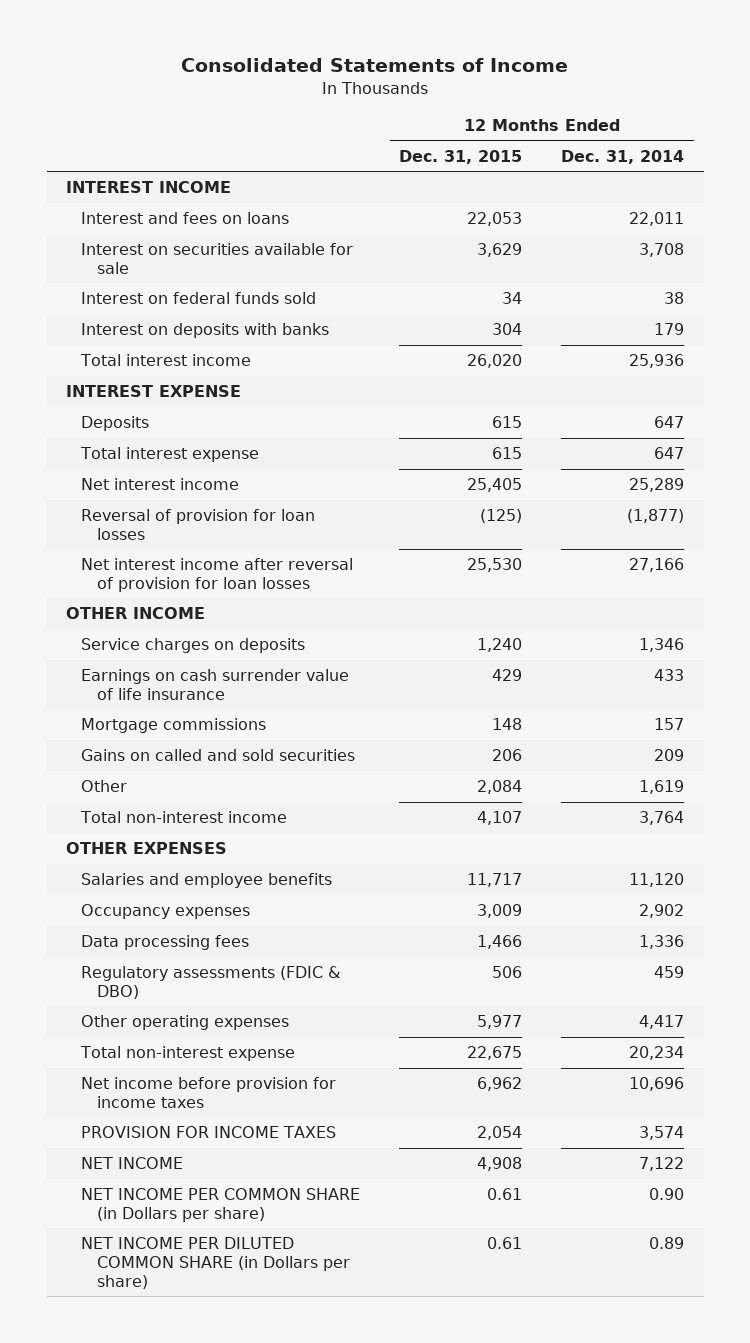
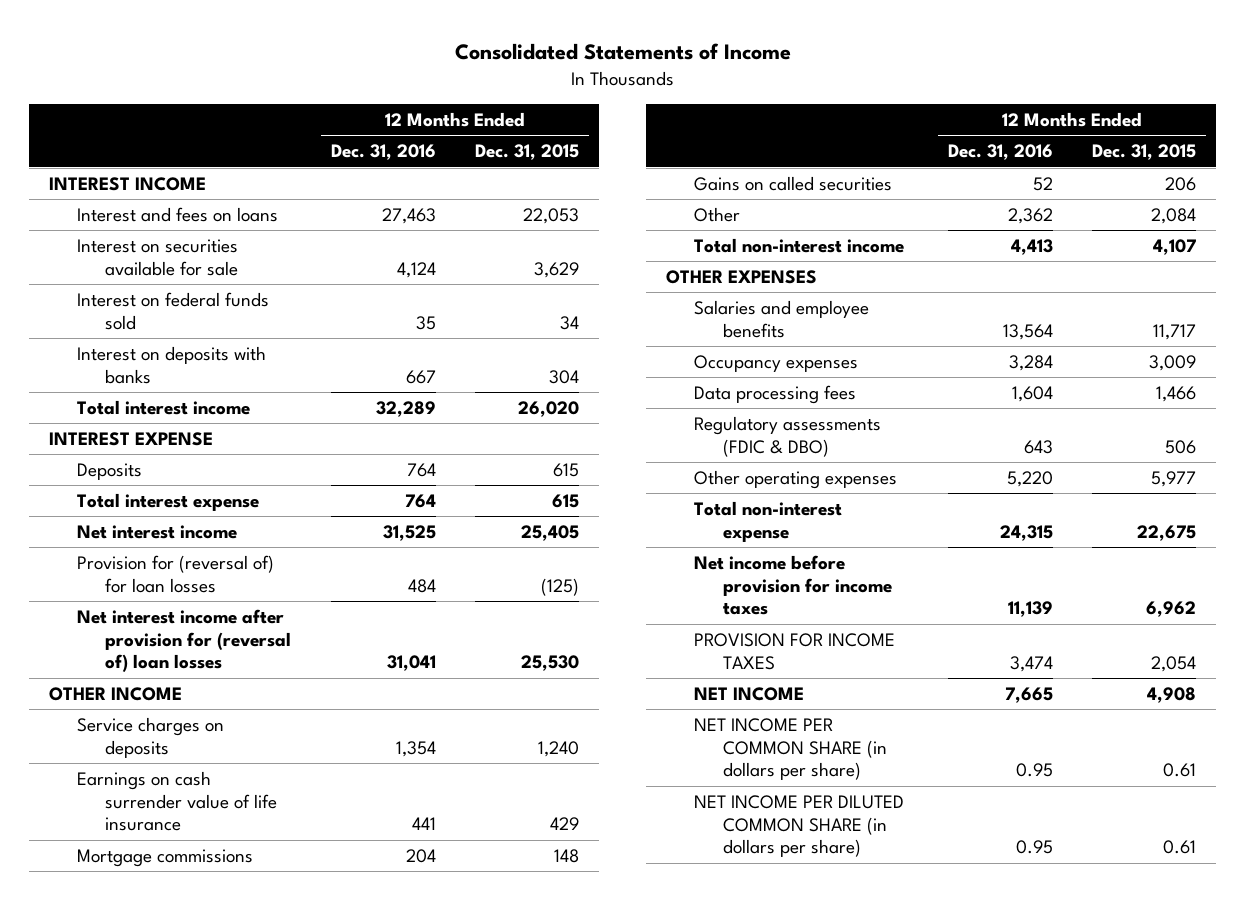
- | 12 Months Ended Dec. 31, 2015 | 12 Months Ended Dec. 31, 2014
+ | 12 Months Ended Dec. 31, 2016 | 12 Months Ended Dec. 31, 2015
- Reversal of provision for loan losses | (125) | (1,877)
- Net interest income after reversal of provision for loan losses | 25,530 | 27,166
+ Provision for (reversal of) for loan losses | 484 | (125)
+ Net interest income after provision for (reversal of) loan losses | 31,041 | 25,530
- Gains on called and sold securities | 206 | 209
+ Gains on called securities | 52 | 206
- NET INCOME PER COMMON SHARE (in Dollars per share) | 0.61 | 0.90
- NET INCOME PER DILUTED COMMON SHARE (in Dollars per share) | 0.61 | 0.89
+ NET INCOME PER COMMON SHARE (in dollars per share) | 0.95 | 0.61
+ NET INCOME PER DILUTED COMMON SHARE (in dollars per share) | 0.95 | 0.61

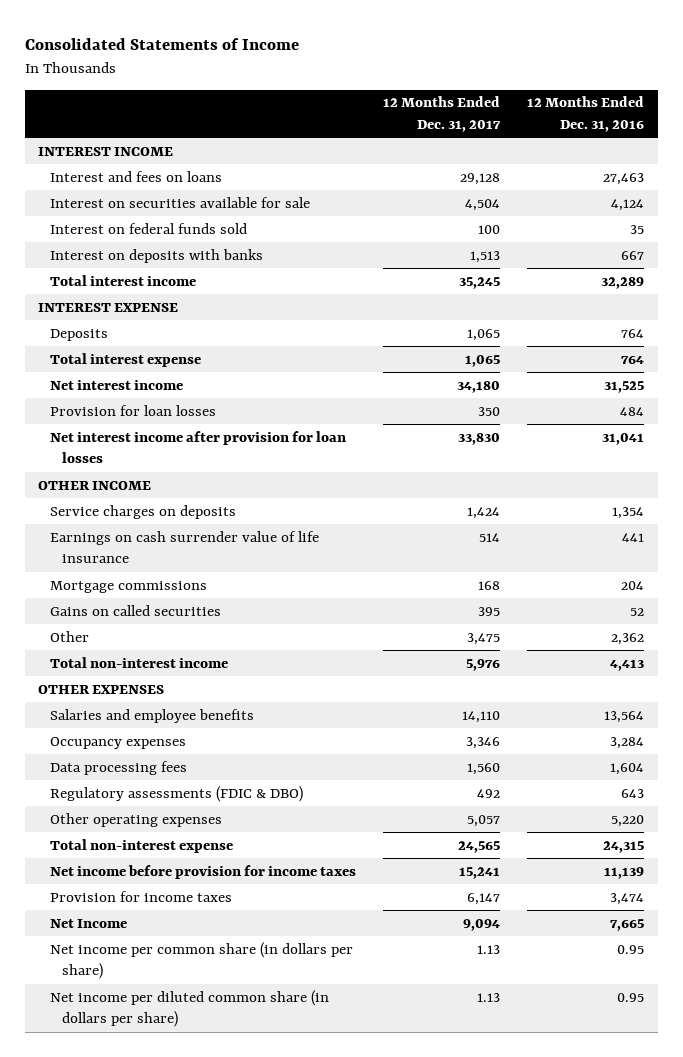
- | 12 Months Ended Dec. 31, 2016 | 12 Months Ended Dec. 31, 2015
+ | 12 Months Ended Dec. 31, 2017 | 12 Months Ended Dec. 31, 2016
- Provision for (reversal of) for loan losses | 484 | (125)
- Net interest income after provision for (reversal of) loan losses | 31,041 | 25,530
+ Provision for loan losses | 350 | 484
+ Net interest income after provision for loan losses | 33,830 | 31,041
- PROVISION FOR INCOME TAXES | 3,474 | 2,054
- NET INCOME | 7,665 | 4,908
- NET INCOME PER COMMON SHARE (in dollars per share) | 0.95 | 0.61
- NET INCOME PER DILUTED COMMON SHARE (in dollars per share) | 0.95 | 0.61
+ Provision for income taxes | 6,147 | 3,474
+ Net Income | 9,094 | 7,665
+ Net income per common share (in dollars per share) | 1.13 | 0.95
+ Net income per diluted common share (in dollars per share) | 1.13 | 0.95

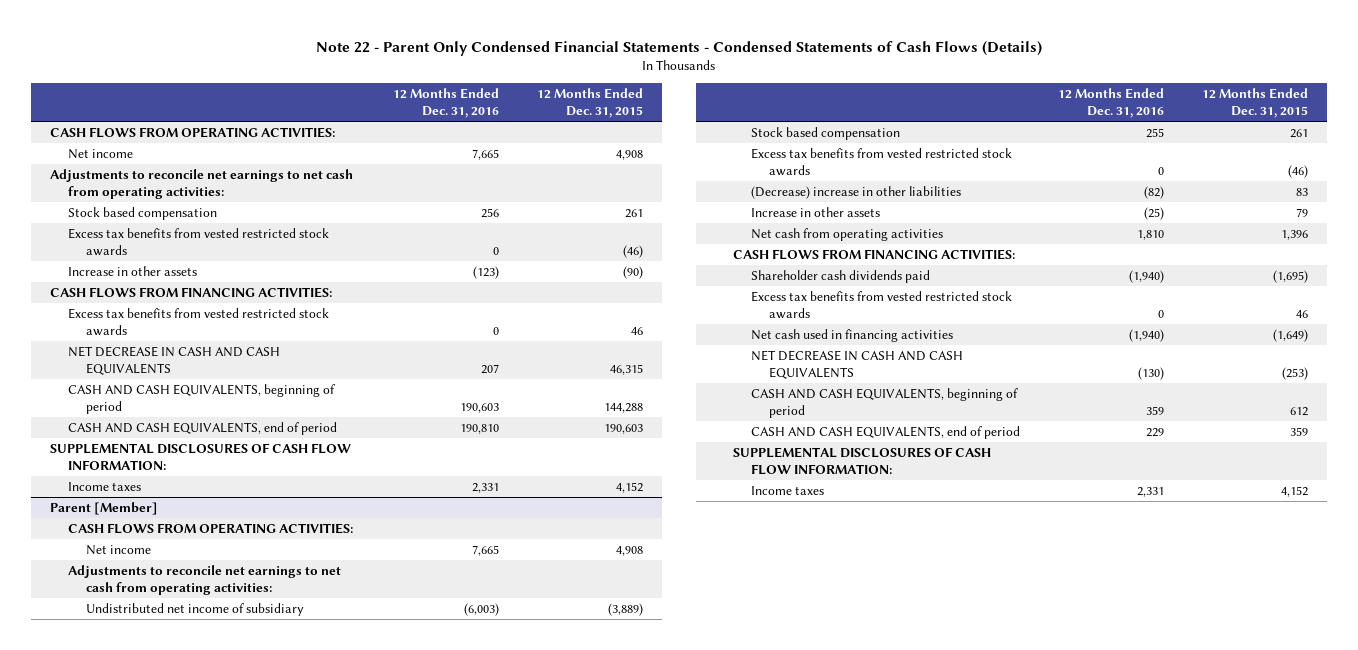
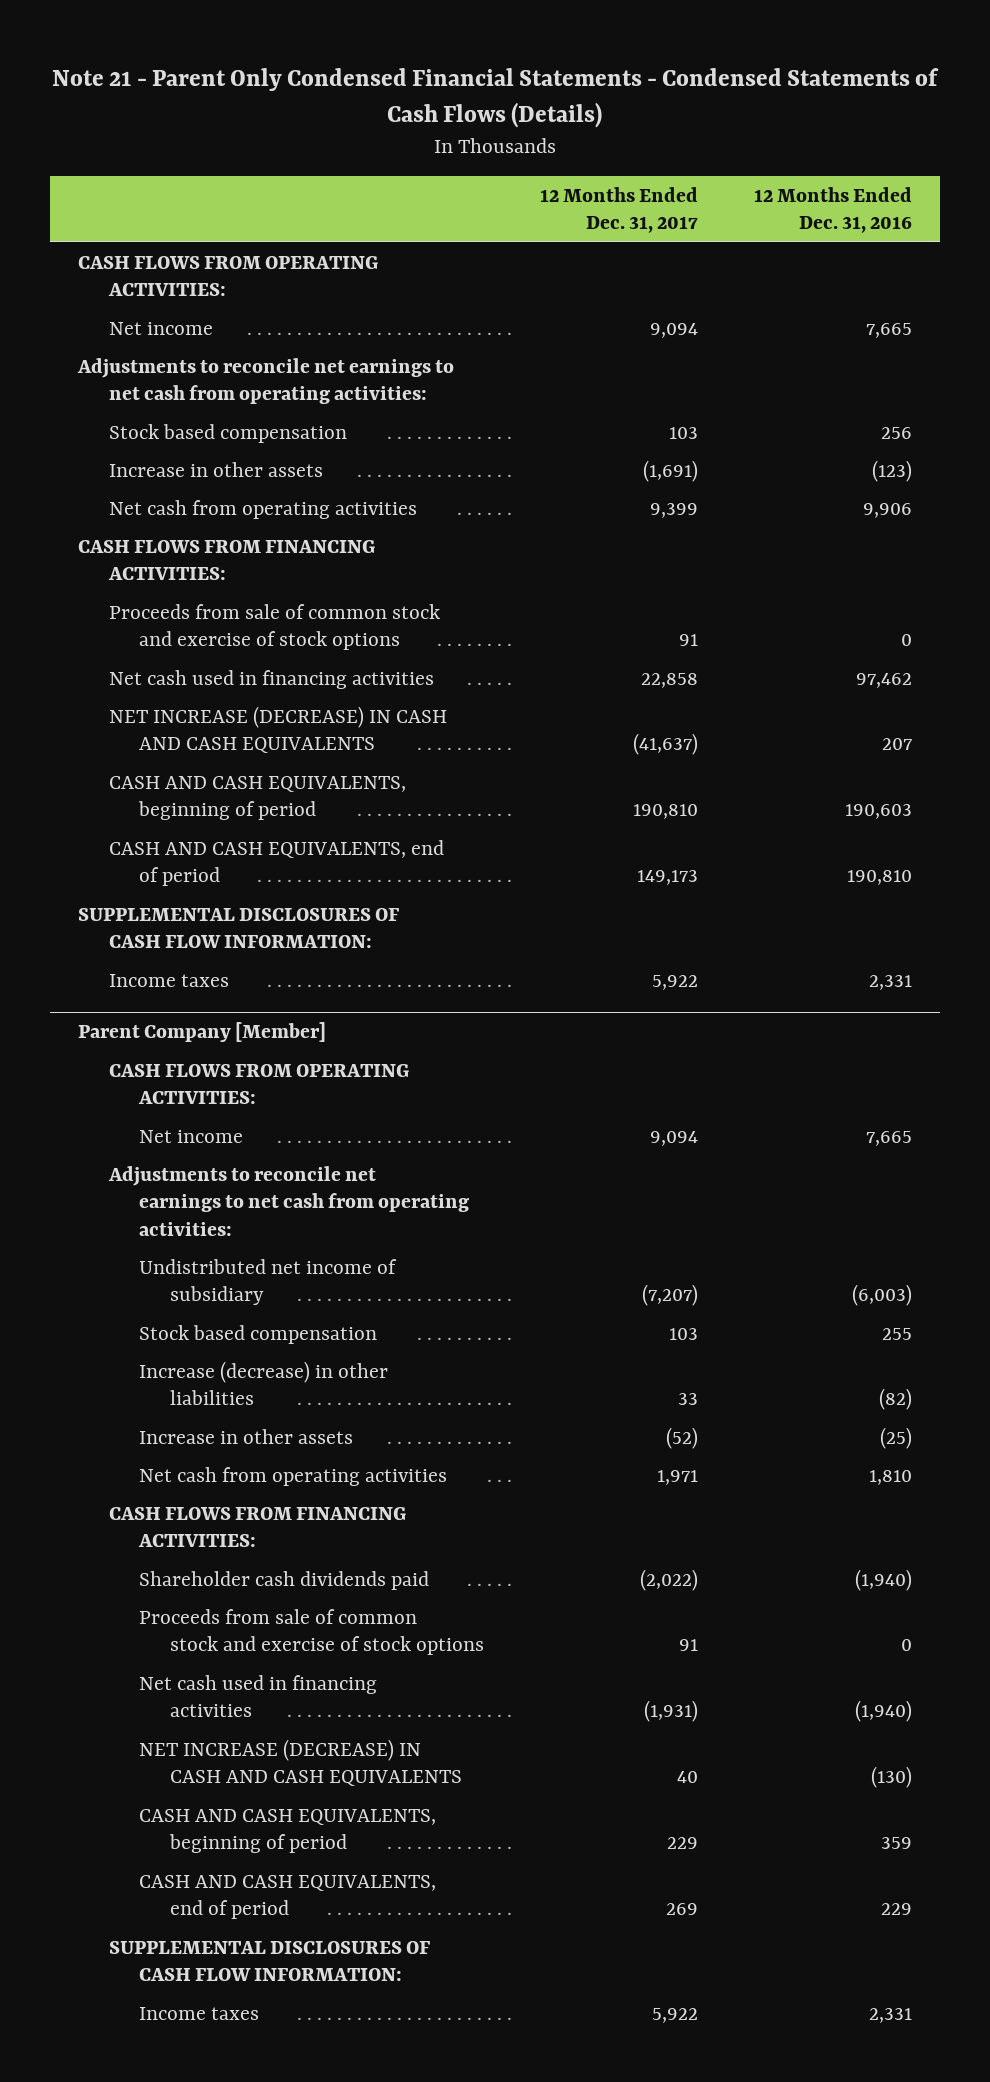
- Note 22 - Parent Only Condensed Financial Statements - Condensed Statements of Cash Flows (Details)
+ Note 21 - Parent Only Condensed Financial Statements - Condensed Statements of Cash Flows (Details)
- | 12 Months Ended Dec. 31, 2016 | 12 Months Ended Dec. 31, 2015
+ | 12 Months Ended Dec. 31, 2017 | 12 Months Ended Dec. 31, 2016
- Excess tax benefits from vested restricted stock awards | 0 | (46)
+ Net cash from operating activities | 9,399 | 9,906
- Excess tax benefits from vested restricted stock awards | 0 | 46
- NET DECREASE IN CASH AND CASH EQUIVALENTS | 207 | 46,315
+ Proceeds from sale of common stock and exercise of stock options | 91 | 0
+ Net cash used in financing activities | 22,858 | 97,462
+ NET INCREASE (DECREASE) IN CASH AND CASH EQUIVALENTS | (41,637) | 207
- Parent [Member]
+ Parent Company [Member]
- Excess tax benefits from vested restricted stock awards | 0 | (46)
- (Decrease) increase in other liabilities | (82) | 83
+ Increase (decrease) in other liabilities | 33 | (82)
- Excess tax benefits from vested restricted stock awards | 0 | 46
+ Proceeds from sale of common stock and exercise of stock options | 91 | 0
- NET DECREASE IN CASH AND CASH EQUIVALENTS | (130) | (253)
+ NET INCREASE (DECREASE) IN CASH AND CASH EQUIVALENTS | 40 | (130)

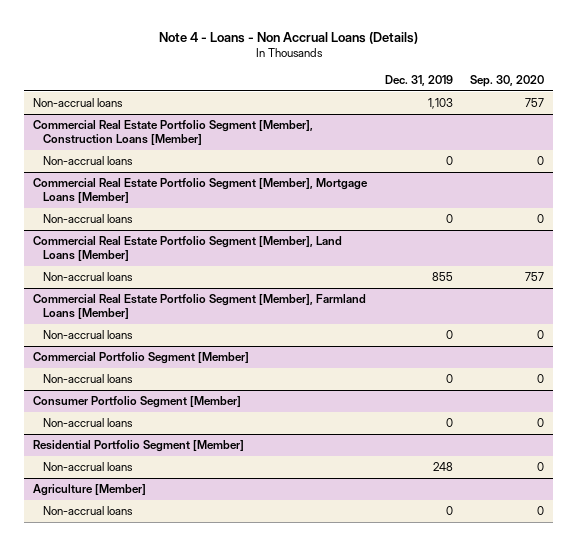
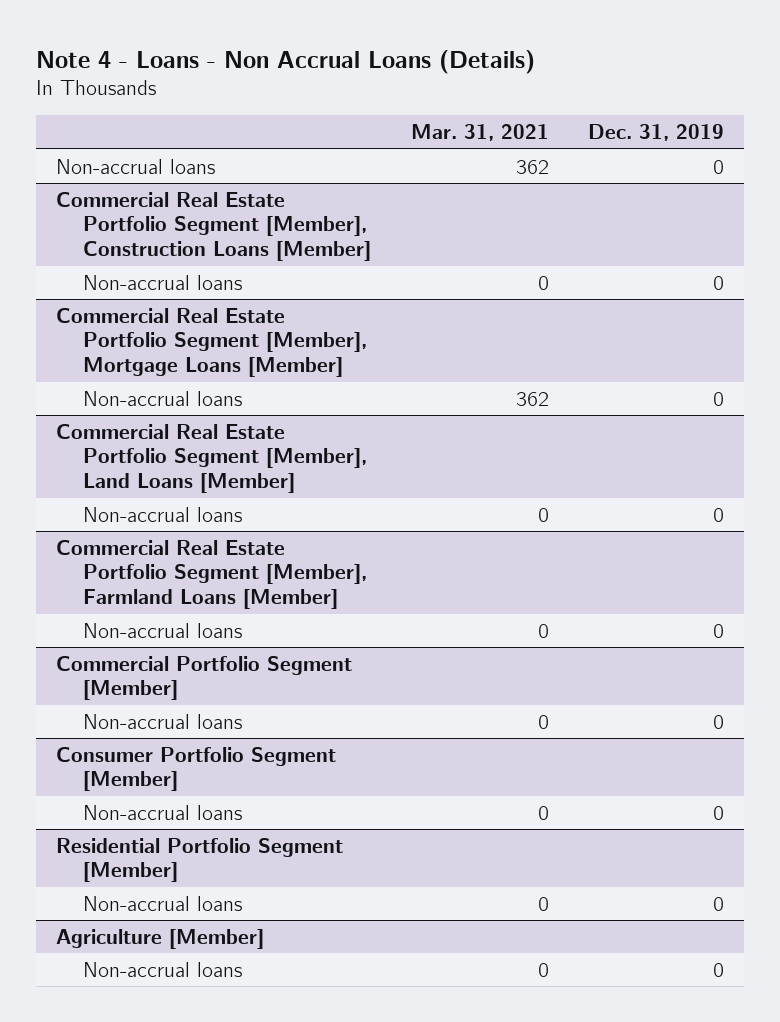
- | Dec. 31, 2019 | Sep. 30, 2020
+ | Mar. 31, 2021 | Dec. 31, 2019
- Non-accrual loans | 1,103 | 757
+ Non-accrual loans | 362 | 0
@ Commercial Real Estate Portfolio Segment [Member], Land Loans [Member]
- Non-accrual loans | 855 | 757
+ Non-accrual loans | 0 | 0
@ Residential Portfolio Segment [Member]
- Non-accrual loans | 248 | 0
+ Non-accrual loans | 0 | 0

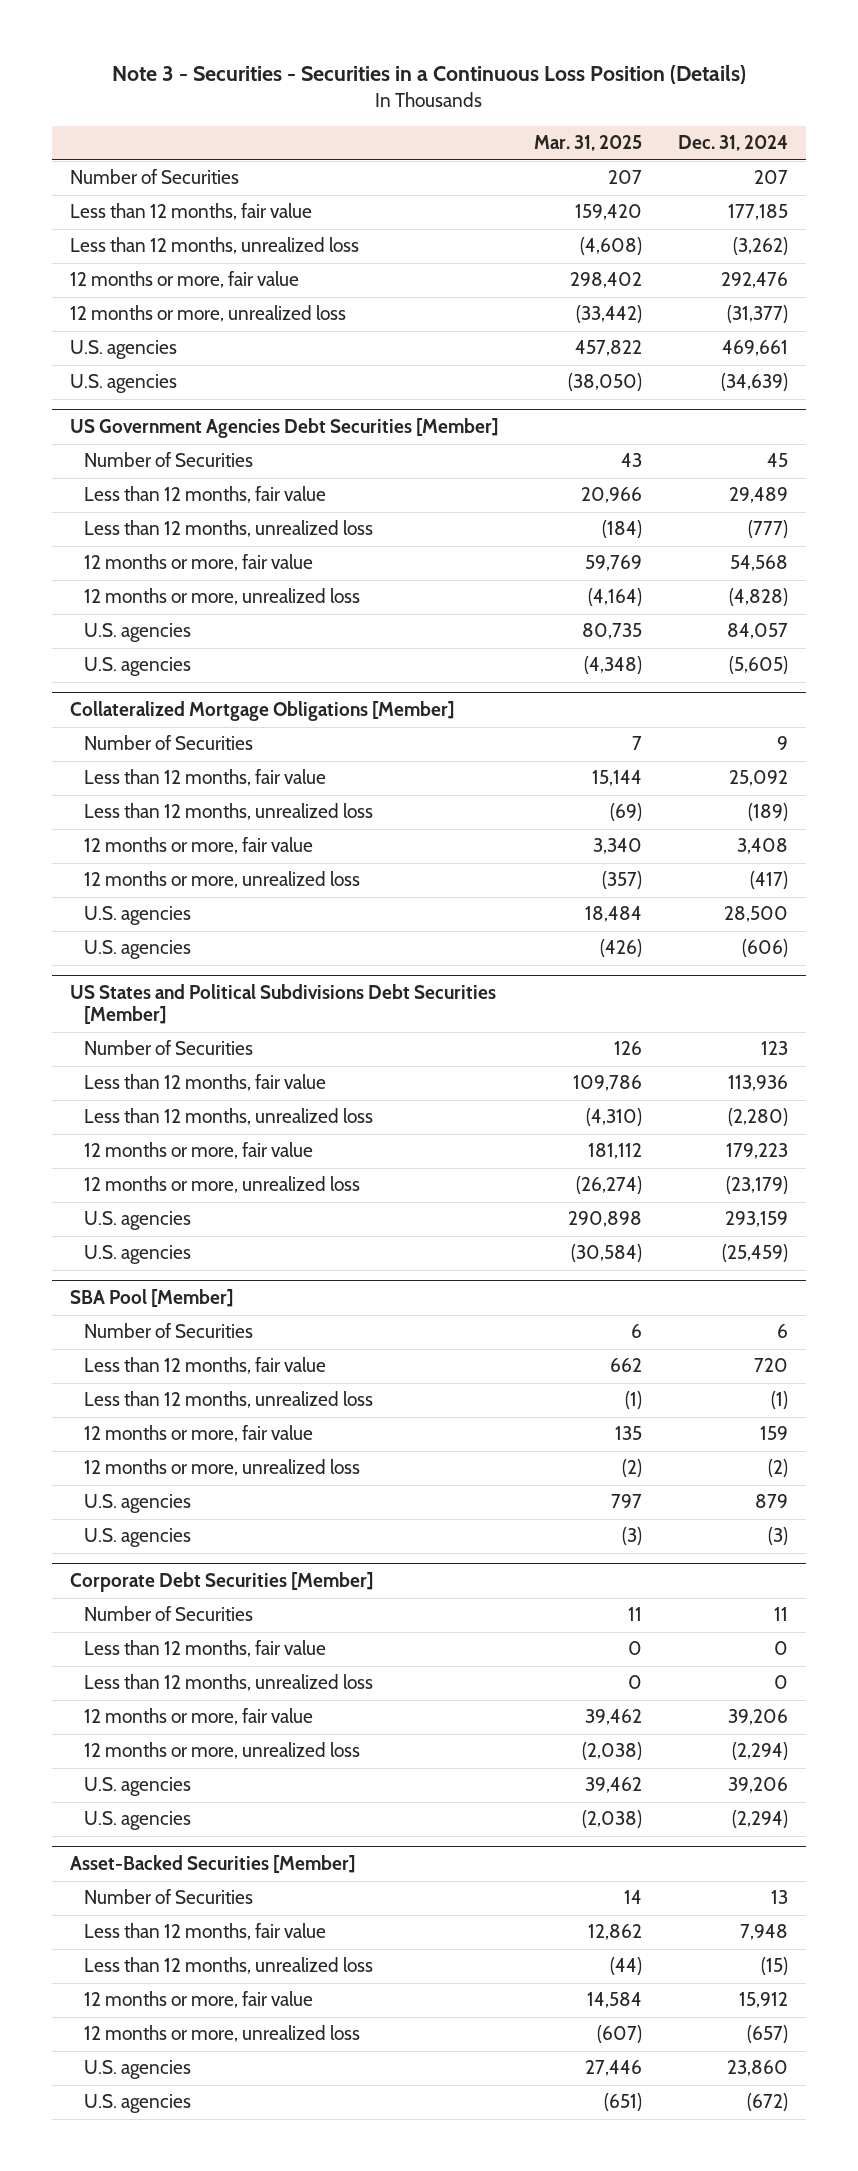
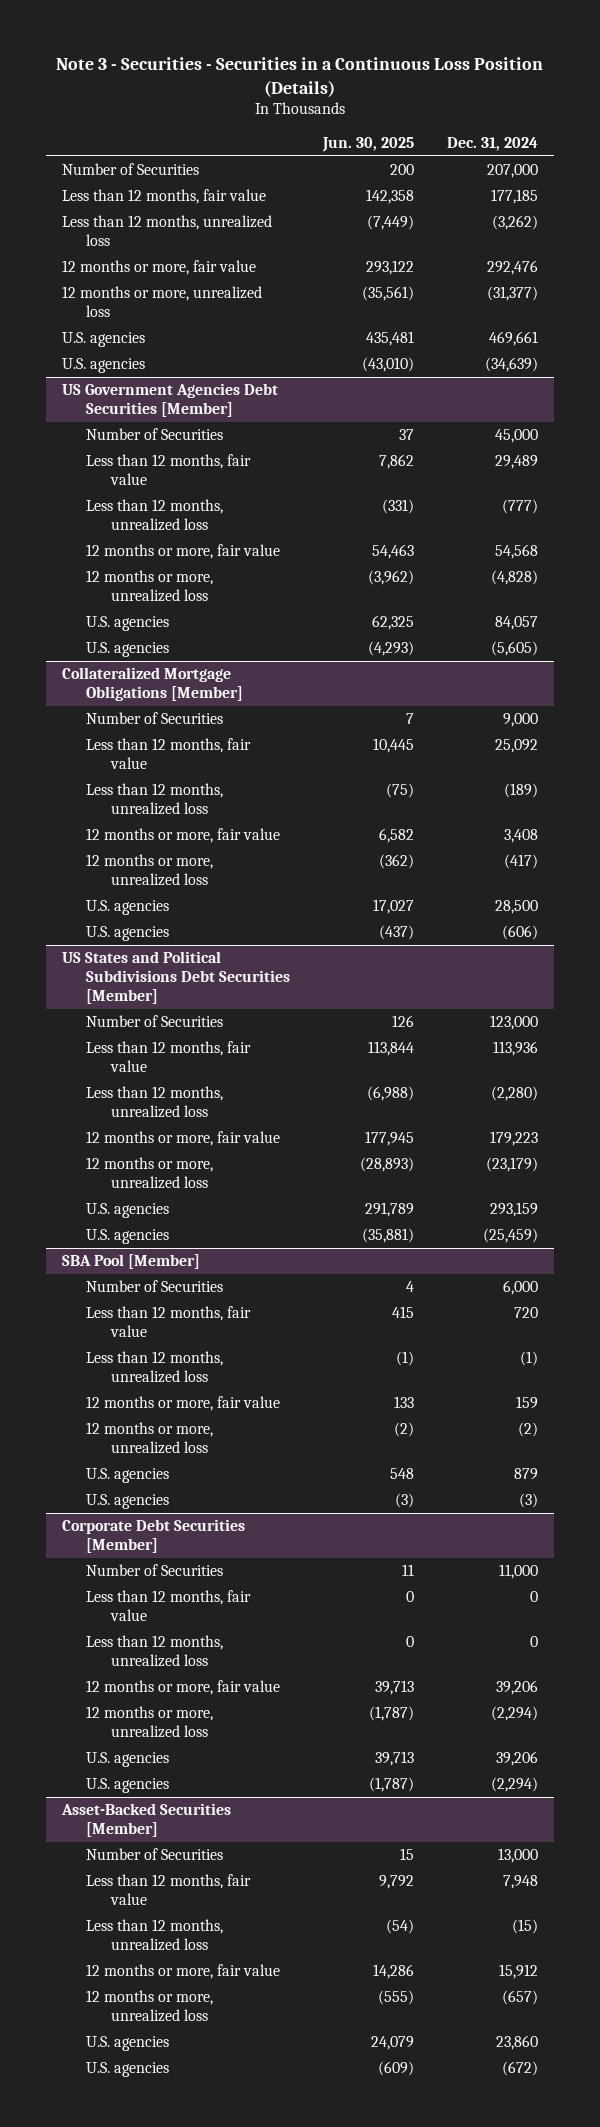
- | Mar. 31, 2025 | Dec. 31, 2024
+ | Jun. 30, 2025 | Dec. 31, 2024
- Number of Securities | 207 | 207
+ Number of Securities | 200 | 207,000
@ US Government Agencies Debt Securities [Member]
- Number of Securities | 43 | 45
+ Number of Securities | 37 | 45,000
@ Collateralized Mortgage Obligations [Member]
- Number of Securities | 7 | 9
+ Number of Securities | 7 | 9,000
@ US States and Political Subdivisions Debt Securities [Member]
- Number of Securities | 126 | 123
+ Number of Securities | 126 | 123,000
@ SBA Pool [Member]
- Number of Securities | 6 | 6
+ Number of Securities | 4 | 6,000
@ Corporate Debt Securities [Member]
- Number of Securities | 11 | 11
+ Number of Securities | 11 | 11,000
@ Asset-Backed Securities [Member]
- Number of Securities | 14 | 13
+ Number of Securities | 15 | 13,000

